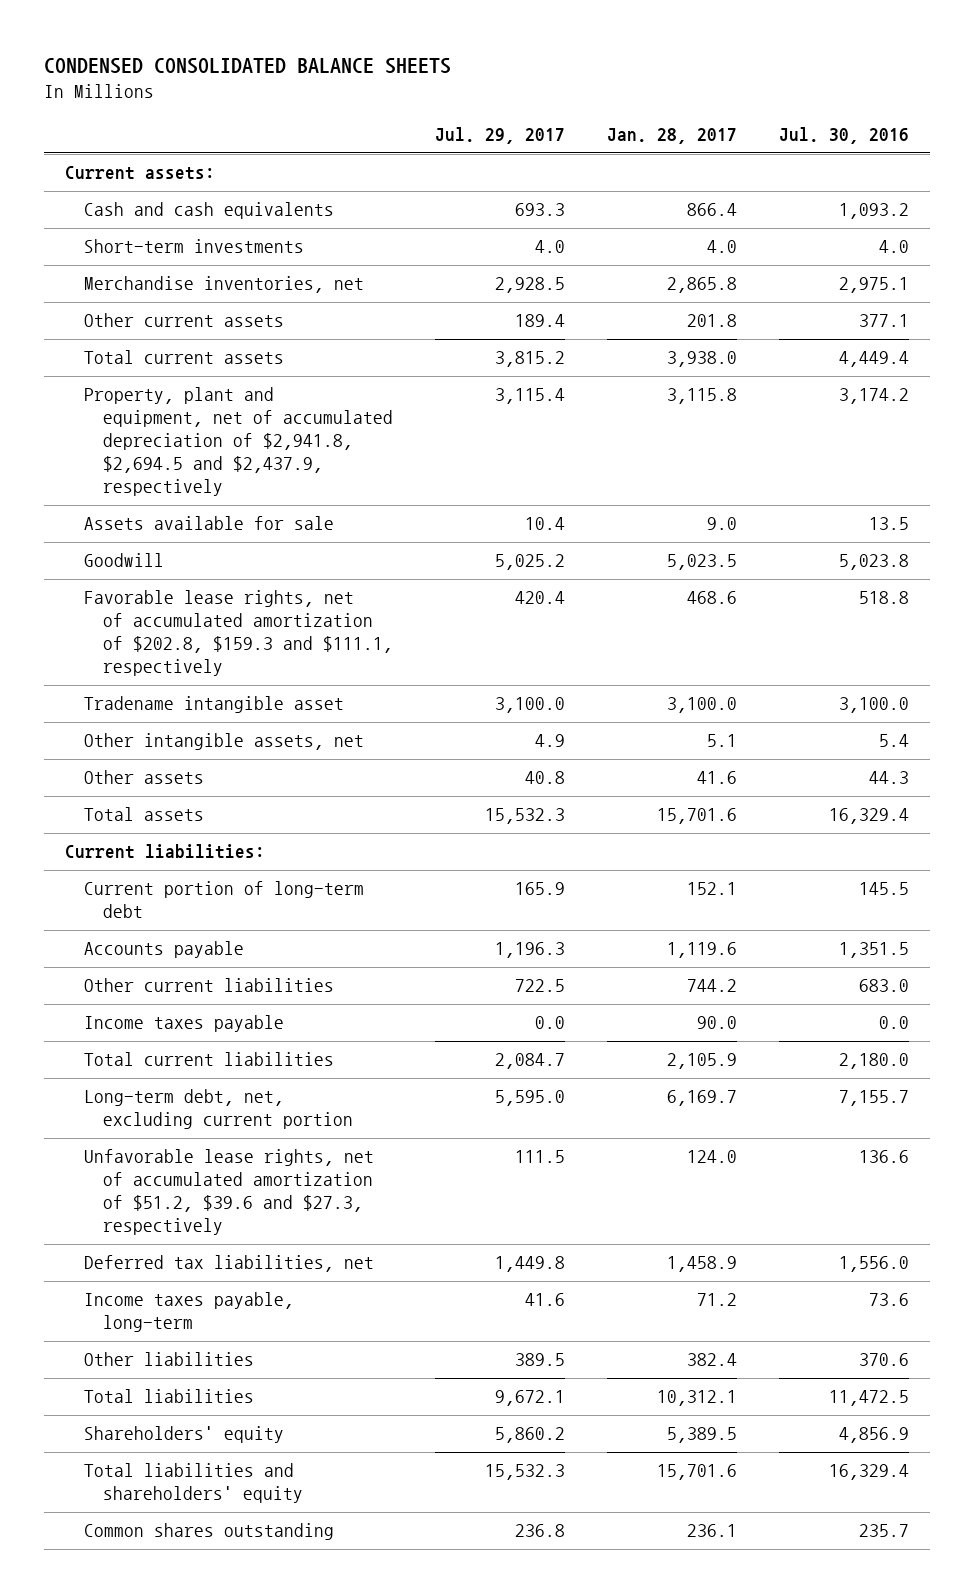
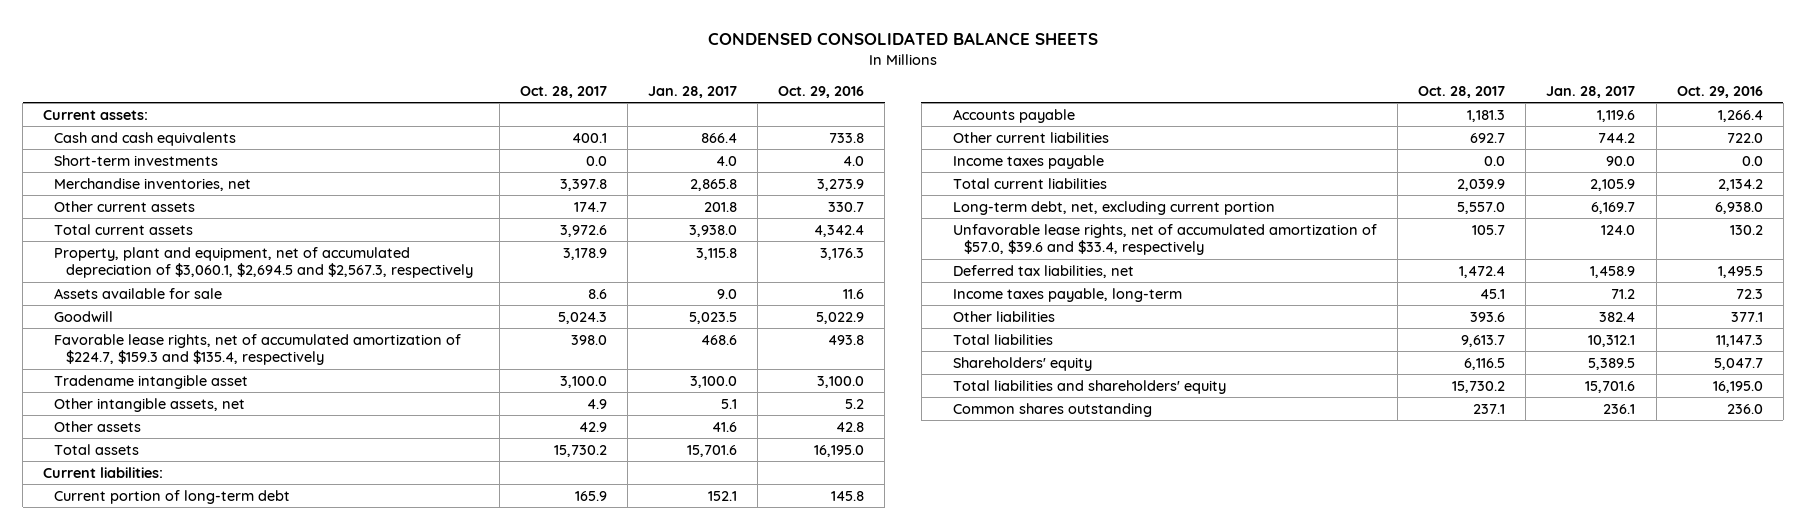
- | Jul. 29, 2017 | Jan. 28, 2017 | Jul. 30, 2016
+ | Oct. 28, 2017 | Jan. 28, 2017 | Oct. 29, 2016
- Property, plant and equipment, net of accumulated depreciation of $2,941.8, $2,694.5 and $2,437.9, respectively | 3,115.4 | 3,115.8 | 3,174.2
+ Property, plant and equipment, net of accumulated depreciation of $3,060.1, $2,694.5 and $2,567.3, respectively | 3,178.9 | 3,115.8 | 3,176.3
- Favorable lease rights, net of accumulated amortization of $202.8, $159.3 and $111.1, respectively | 420.4 | 468.6 | 518.8
+ Favorable lease rights, net of accumulated amortization of $224.7, $159.3 and $135.4, respectively | 398.0 | 468.6 | 493.8
- Unfavorable lease rights, net of accumulated amortization of $51.2, $39.6 and $27.3, respectively | 111.5 | 124.0 | 136.6
+ Unfavorable lease rights, net of accumulated amortization of $57.0, $39.6 and $33.4, respectively | 105.7 | 124.0 | 130.2

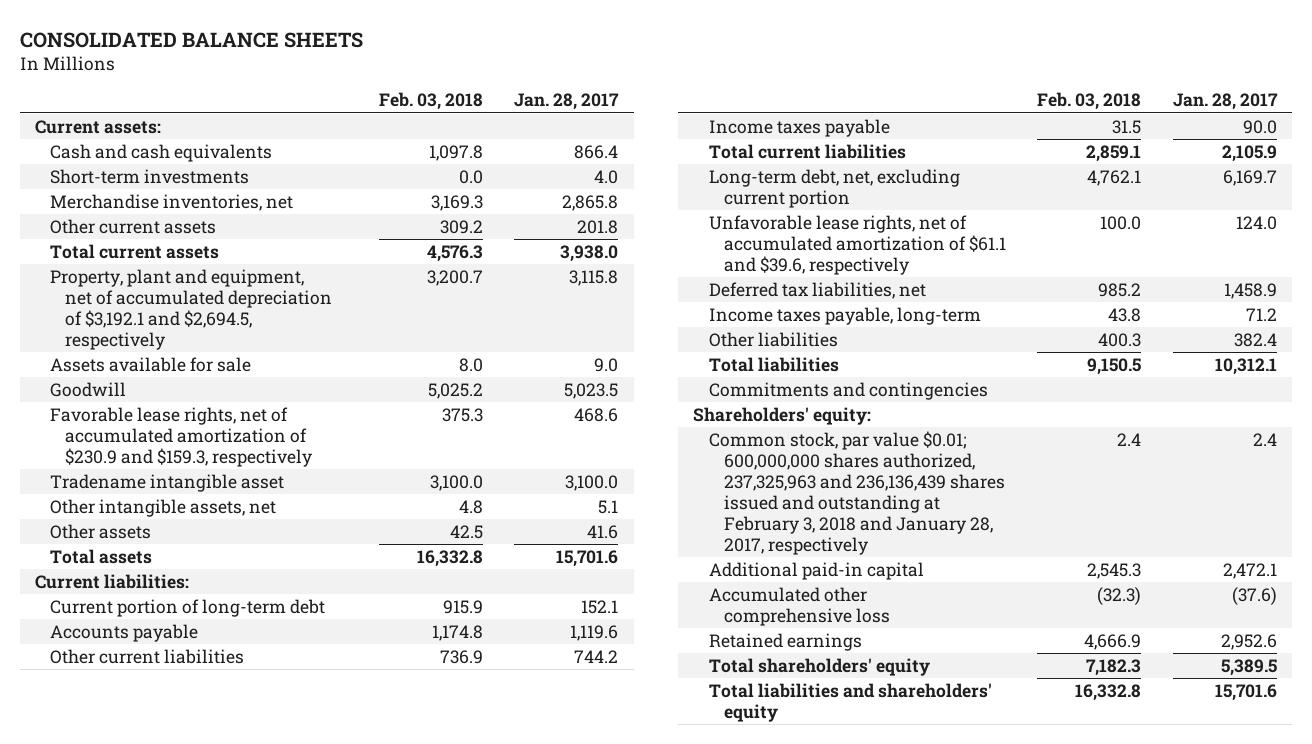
- CONDENSED CONSOLIDATED BALANCE SHEETS
+ CONSOLIDATED BALANCE SHEETS
- | Oct. 28, 2017 | Jan. 28, 2017 | Oct. 29, 2016
+ | Feb. 03, 2018 | Jan. 28, 2017
- Property, plant and equipment, net of accumulated depreciation of $3,060.1, $2,694.5 and $2,567.3, respectively | 3,178.9 | 3,115.8 | 3,176.3
+ Property, plant and equipment, net of accumulated depreciation of $3,192.1 and $2,694.5, respectively | 3,200.7 | 3,115.8
- Favorable lease rights, net of accumulated amortization of $224.7, $159.3 and $135.4, respectively | 398.0 | 468.6 | 493.8
+ Favorable lease rights, net of accumulated amortization of $230.9 and $159.3, respectively | 375.3 | 468.6
- Unfavorable lease rights, net of accumulated amortization of $57.0, $39.6 and $33.4, respectively | 105.7 | 124.0 | 130.2
+ Unfavorable lease rights, net of accumulated amortization of $61.1 and $39.6, respectively | 100.0 | 124.0
- Shareholders' equity | 6,116.5 | 5,389.5 | 5,047.7
+ Commitments and contingencies
+ Shareholders' equity:
+ Common stock, par value $0.01; 600,000,000 shares authorized, 237,325,963 and 236,136,439 shares issued and outstanding at February 3, 2018 and January 28, 2017, respectively | 2.4 | 2.4
+ Additional paid-in capital | 2,545.3 | 2,472.1
+ Accumulated other comprehensive loss | (32.3) | (37.6)
+ Retained earnings | 4,666.9 | 2,952.6
+ Total shareholders' equity | 7,182.3 | 5,389.5
- Common shares outstanding | 237.1 | 236.1 | 236.0

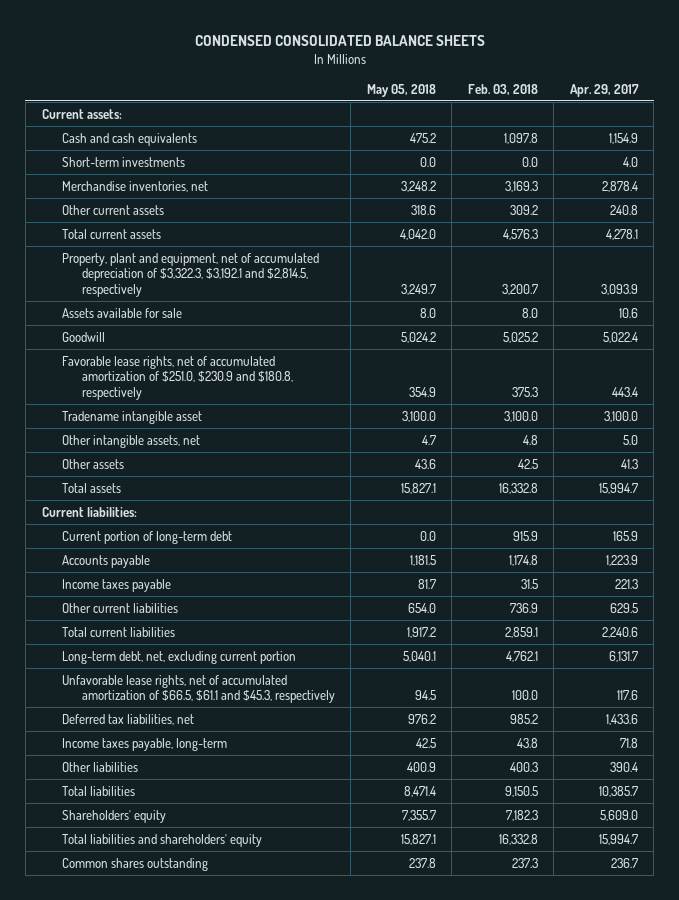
- CONSOLIDATED BALANCE SHEETS
+ CONDENSED CONSOLIDATED BALANCE SHEETS
- | Feb. 03, 2018 | Jan. 28, 2017
+ | May 05, 2018 | Feb. 03, 2018 | Apr. 29, 2017
- Property, plant and equipment, net of accumulated depreciation of $3,192.1 and $2,694.5, respectively | 3,200.7 | 3,115.8
+ Property, plant and equipment, net of accumulated depreciation of $3,322.3, $3,192.1 and $2,814.5, respectively | 3,249.7 | 3,200.7 | 3,093.9
- Favorable lease rights, net of accumulated amortization of $230.9 and $159.3, respectively | 375.3 | 468.6
+ Favorable lease rights, net of accumulated amortization of $251.0, $230.9 and $180.8, respectively | 354.9 | 375.3 | 443.4
moved down: Other current liabilities | 654.0 | 736.9 | 629.5
- Unfavorable lease rights, net of accumulated amortization of $61.1 and $39.6, respectively | 100.0 | 124.0
+ Unfavorable lease rights, net of accumulated amortization of $66.5, $61.1 and $45.3, respectively | 94.5 | 100.0 | 117.6
- Commitments and contingencies
- Shareholders' equity:
- Common stock, par value $0.01; 600,000,000 shares authorized, 237,325,963 and 236,136,439 shares issued and outstanding at February 3, 2018 and January 28, 2017, respectively | 2.4 | 2.4
- Additional paid-in capital | 2,545.3 | 2,472.1
- Accumulated other comprehensive loss | (32.3) | (37.6)
- Retained earnings | 4,666.9 | 2,952.6
- Total shareholders' equity | 7,182.3 | 5,389.5
+ Shareholders' equity | 7,355.7 | 7,182.3 | 5,609.0
+ Common shares outstanding | 237.8 | 237.3 | 236.7

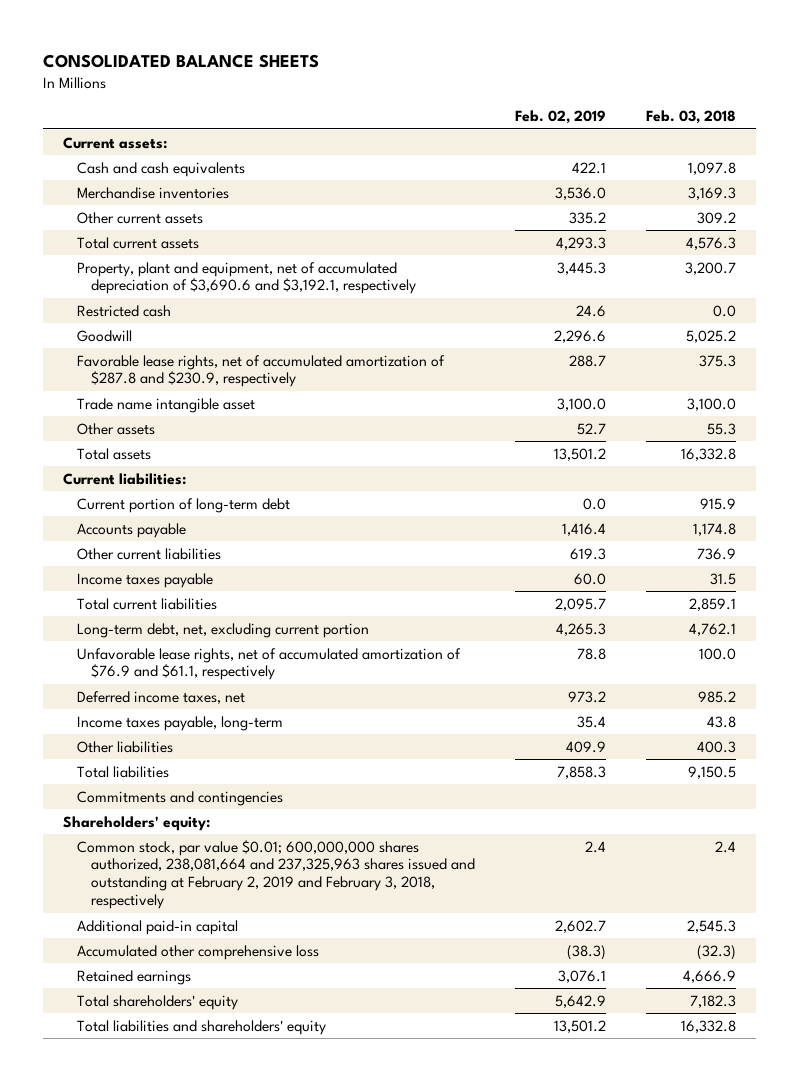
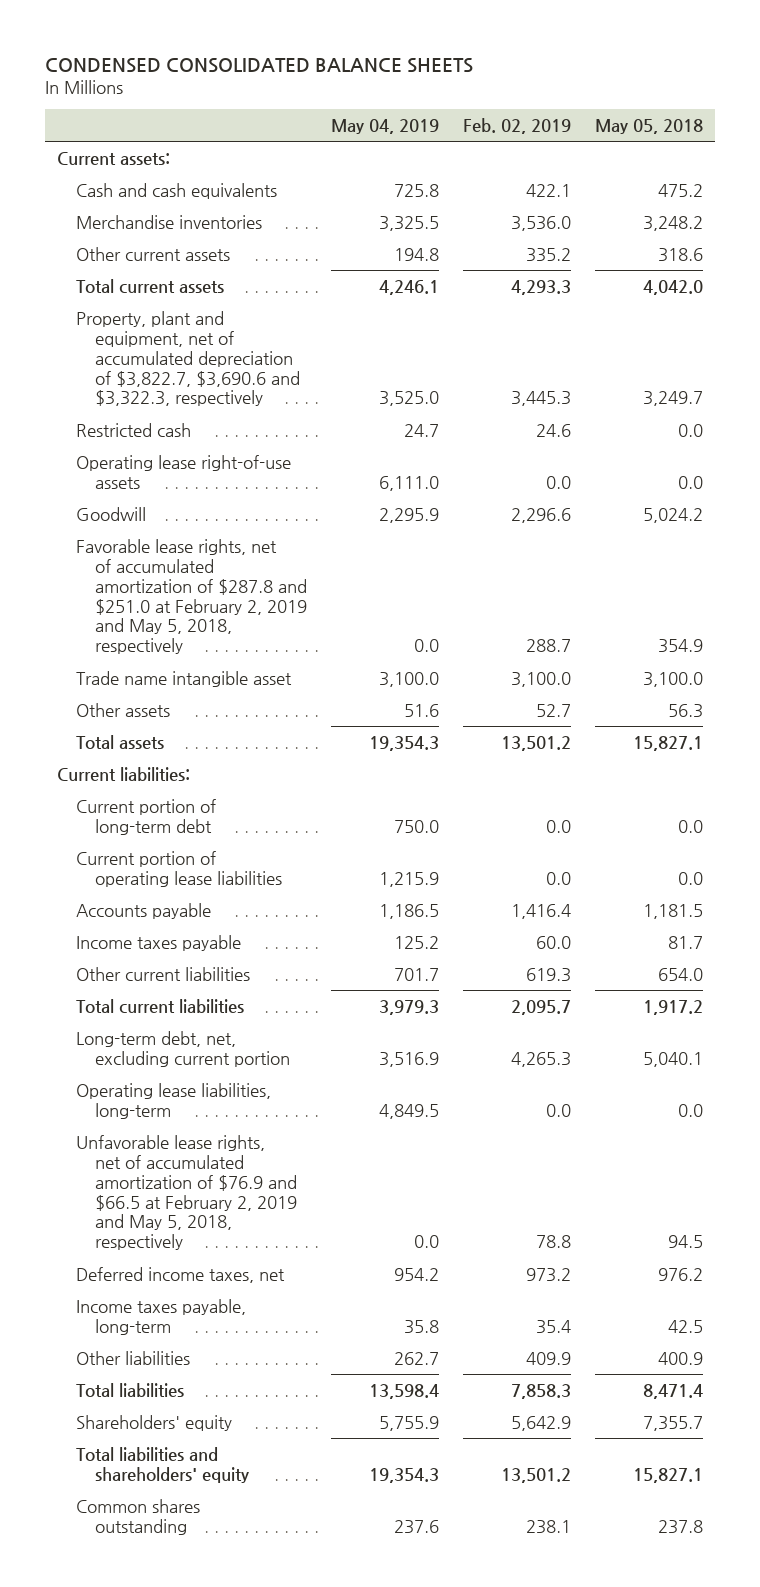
- CONSOLIDATED BALANCE SHEETS
+ CONDENSED CONSOLIDATED BALANCE SHEETS
- | Feb. 02, 2019 | Feb. 03, 2018
+ | May 04, 2019 | Feb. 02, 2019 | May 05, 2018
- Property, plant and equipment, net of accumulated depreciation of $3,690.6 and $3,192.1, respectively | 3,445.3 | 3,200.7
+ Property, plant and equipment, net of accumulated depreciation of $3,822.7, $3,690.6 and $3,322.3, respectively | 3,525.0 | 3,445.3 | 3,249.7
+ Operating lease right-of-use assets | 6,111.0 | 0.0 | 0.0
- Favorable lease rights, net of accumulated amortization of $287.8 and $230.9, respectively | 288.7 | 375.3
+ Favorable lease rights, net of accumulated amortization of $287.8 and $251.0 at February 2, 2019 and May 5, 2018, respectively | 0.0 | 288.7 | 354.9
+ Current portion of operating lease liabilities | 1,215.9 | 0.0 | 0.0
moved down: Other current liabilities | 701.7 | 619.3 | 654.0
- Unfavorable lease rights, net of accumulated amortization of $76.9 and $61.1, respectively | 78.8 | 100.0
+ Operating lease liabilities, long-term | 4,849.5 | 0.0 | 0.0
+ Unfavorable lease rights, net of accumulated amortization of $76.9 and $66.5 at February 2, 2019 and May 5, 2018, respectively | 0.0 | 78.8 | 94.5
- Commitments and contingencies
- Shareholders' equity:
- Common stock, par value $0.01; 600,000,000 shares authorized, 238,081,664 and 237,325,963 shares issued and outstanding at February 2, 2019 and February 3, 2018, respectively | 2.4 | 2.4
- Additional paid-in capital | 2,602.7 | 2,545.3
- Accumulated other comprehensive loss | (38.3) | (32.3)
- Retained earnings | 3,076.1 | 4,666.9
- Total shareholders' equity | 5,642.9 | 7,182.3
+ Shareholders' equity | 5,755.9 | 5,642.9 | 7,355.7
+ Common shares outstanding | 237.6 | 238.1 | 237.8

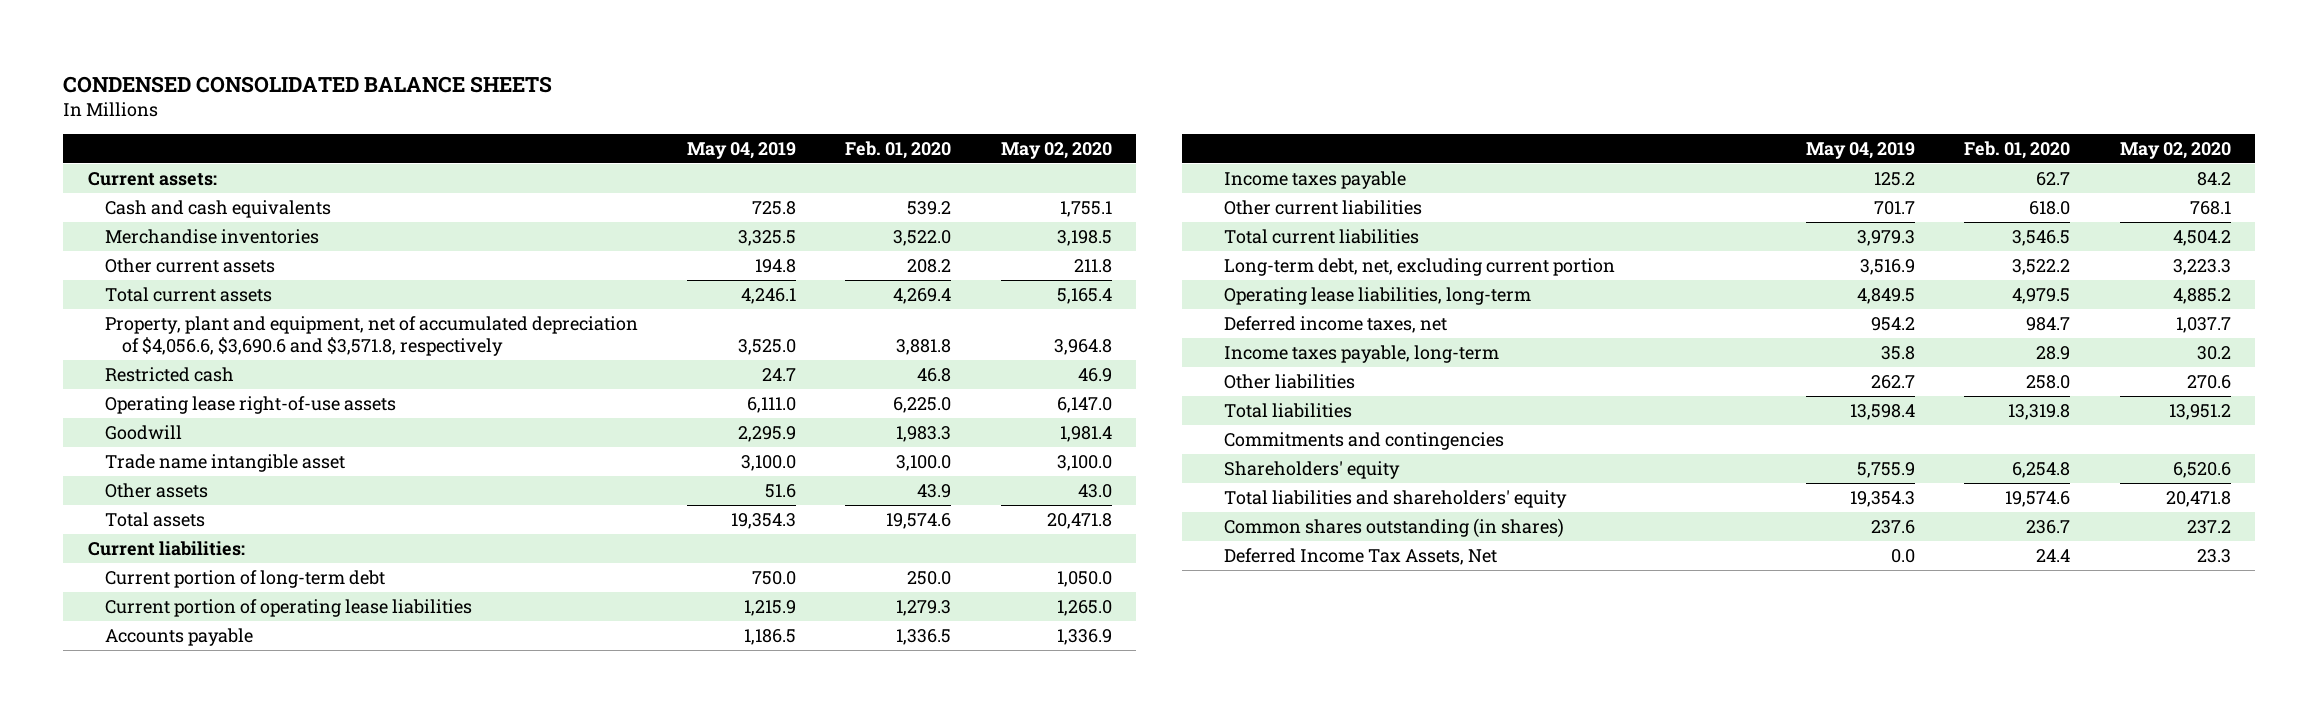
- | May 04, 2019 | Feb. 02, 2019 | May 05, 2018
+ | May 04, 2019 | Feb. 01, 2020 | May 02, 2020
- Property, plant and equipment, net of accumulated depreciation of $3,822.7, $3,690.6 and $3,322.3, respectively | 3,525.0 | 3,445.3 | 3,249.7
+ Property, plant and equipment, net of accumulated depreciation of $4,056.6, $3,690.6 and $3,571.8, respectively | 3,525.0 | 3,881.8 | 3,964.8
- Favorable lease rights, net of accumulated amortization of $287.8 and $251.0 at February 2, 2019 and May 5, 2018, respectively | 0.0 | 288.7 | 354.9
- Unfavorable lease rights, net of accumulated amortization of $76.9 and $66.5 at February 2, 2019 and May 5, 2018, respectively | 0.0 | 78.8 | 94.5
+ Commitments and contingencies
- Common shares outstanding | 237.6 | 238.1 | 237.8
+ Common shares outstanding (in shares) | 237.6 | 236.7 | 237.2
+ Deferred Income Tax Assets, Net | 0.0 | 24.4 | 23.3

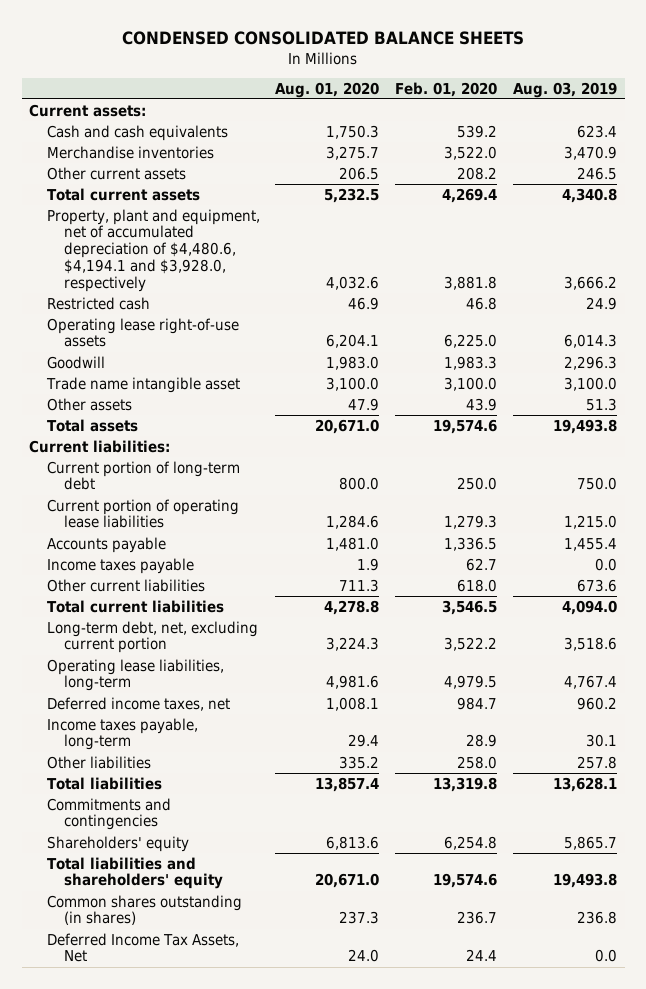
- | May 04, 2019 | Feb. 01, 2020 | May 02, 2020
+ | Aug. 01, 2020 | Feb. 01, 2020 | Aug. 03, 2019
- Property, plant and equipment, net of accumulated depreciation of $4,056.6, $3,690.6 and $3,571.8, respectively | 3,525.0 | 3,881.8 | 3,964.8
+ Property, plant and equipment, net of accumulated depreciation of $4,480.6, $4,194.1 and $3,928.0, respectively | 4,032.6 | 3,881.8 | 3,666.2

